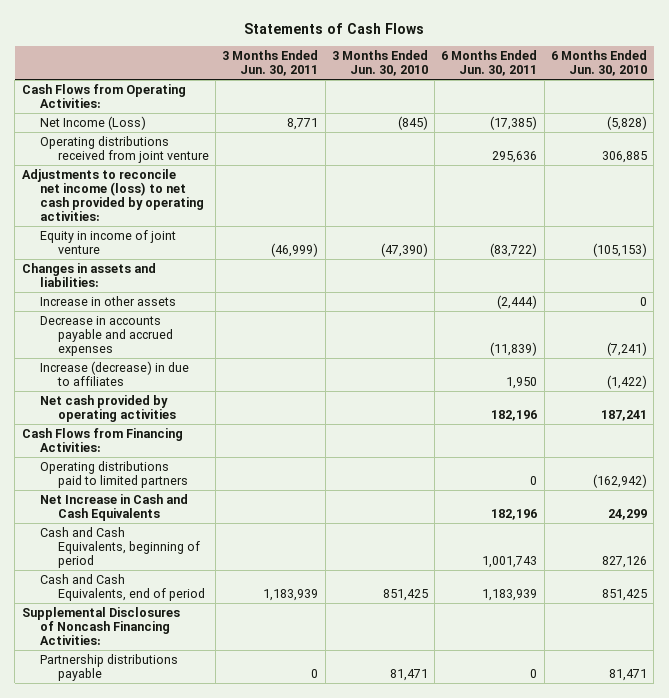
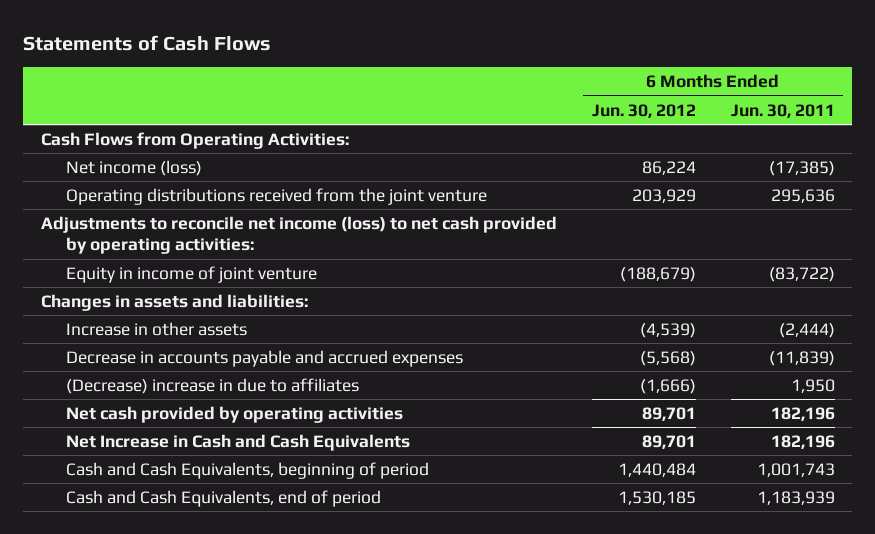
- | 3 Months Ended Jun. 30, 2011 | 3 Months Ended Jun. 30, 2010 | 6 Months Ended Jun. 30, 2011 | 6 Months Ended Jun. 30, 2010
+ | 6 Months Ended Jun. 30, 2012 | 6 Months Ended Jun. 30, 2011
- Net Income (Loss) | 8,771 | (845) | (17,385) | (5,828)
- Operating distributions received from joint venture | | | 295,636 | 306,885
+ Net income (loss) | 86,224 | (17,385)
+ Operating distributions received from the joint venture | 203,929 | 295,636
- Increase (decrease) in due to affiliates | | | 1,950 | (1,422)
+ (Decrease) increase in due to affiliates | (1,666) | 1,950
- Cash Flows from Financing Activities:
- Operating distributions paid to limited partners | | | 0 | (162,942)
- Supplemental Disclosures of Noncash Financing Activities:
- Partnership distributions payable | 0 | 81,471 | 0 | 81,471

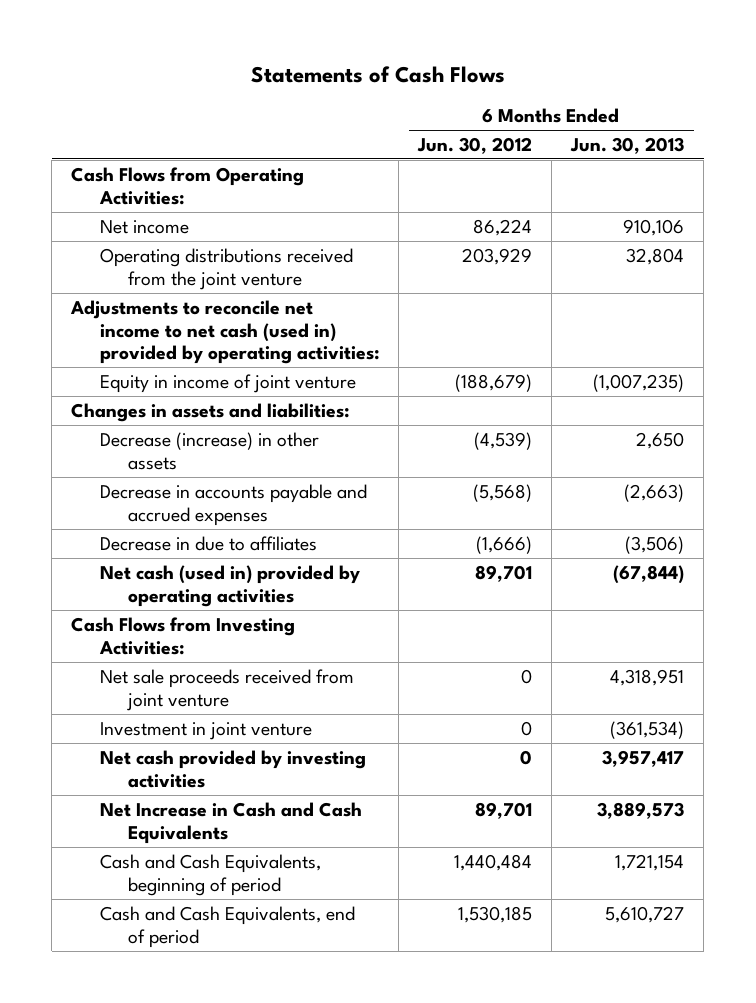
- | 6 Months Ended Jun. 30, 2012 | 6 Months Ended Jun. 30, 2011
+ | 6 Months Ended Jun. 30, 2012 | 6 Months Ended Jun. 30, 2013
- Net income (loss) | 86,224 | (17,385)
+ Net income | 86,224 | 910,106
- Adjustments to reconcile net income (loss) to net cash provided by operating activities:
+ Adjustments to reconcile net income to net cash (used in) provided by operating activities:
- Increase in other assets | (4,539) | (2,444)
+ Decrease (increase) in other assets | (4,539) | 2,650
- (Decrease) increase in due to affiliates | (1,666) | 1,950
- Net cash provided by operating activities | 89,701 | 182,196
+ Decrease in due to affiliates | (1,666) | (3,506)
+ Net cash (used in) provided by operating activities | 89,701 | (67,844)
+ Cash Flows from Investing Activities:
+ Net sale proceeds received from joint venture | 0 | 4,318,951
+ Investment in joint venture | 0 | (361,534)
+ Net cash provided by investing activities | 0 | 3,957,417

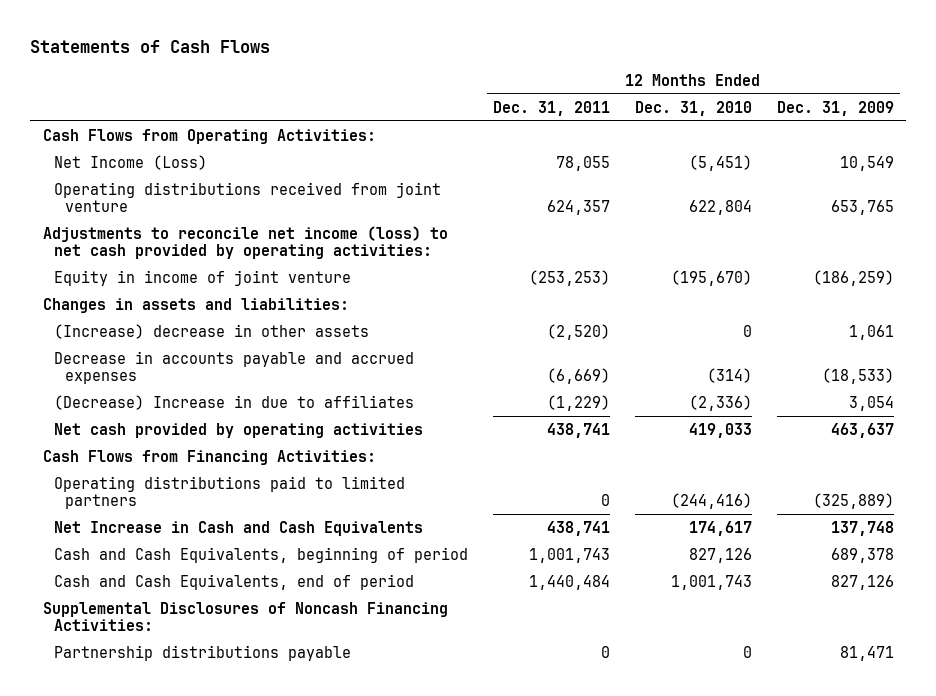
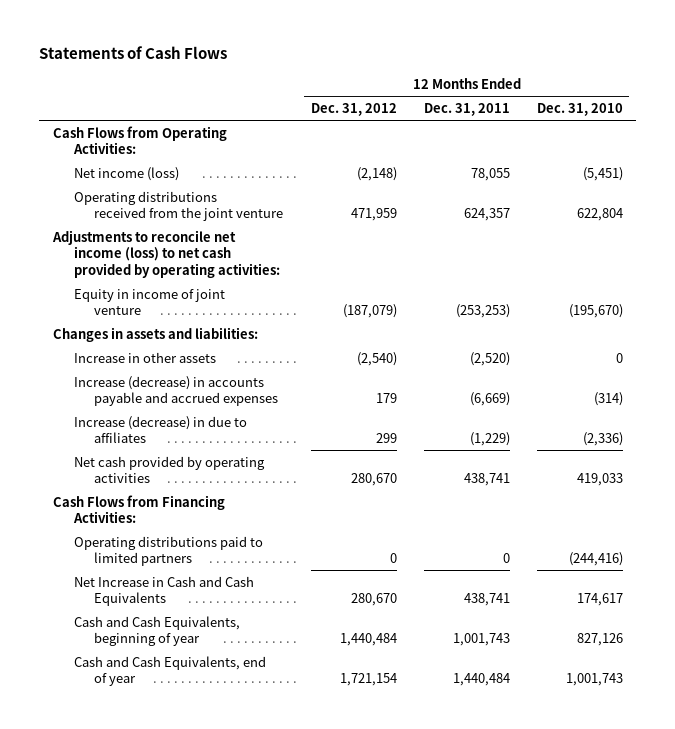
- | 12 Months Ended Dec. 31, 2011 | 12 Months Ended Dec. 31, 2010 | 12 Months Ended Dec. 31, 2009
+ | 12 Months Ended Dec. 31, 2012 | 12 Months Ended Dec. 31, 2011 | 12 Months Ended Dec. 31, 2010
- Net Income (Loss) | 78,055 | (5,451) | 10,549
- Operating distributions received from joint venture | 624,357 | 622,804 | 653,765
+ Net income (loss) | (2,148) | 78,055 | (5,451)
+ Operating distributions received from the joint venture | 471,959 | 624,357 | 622,804
- (Increase) decrease in other assets | (2,520) | 0 | 1,061
- Decrease in accounts payable and accrued expenses | (6,669) | (314) | (18,533)
- (Decrease) Increase in due to affiliates | (1,229) | (2,336) | 3,054
+ Increase in other assets | (2,540) | (2,520) | 0
+ Increase (decrease) in accounts payable and accrued expenses | 179 | (6,669) | (314)
+ Increase (decrease) in due to affiliates | 299 | (1,229) | (2,336)
- Cash and Cash Equivalents, beginning of period | 1,001,743 | 827,126 | 689,378
- Cash and Cash Equivalents, end of period | 1,440,484 | 1,001,743 | 827,126
- Supplemental Disclosures of Noncash Financing Activities:
- Partnership distributions payable | 0 | 0 | 81,471
+ Cash and Cash Equivalents, beginning of year | 1,440,484 | 1,001,743 | 827,126
+ Cash and Cash Equivalents, end of year | 1,721,154 | 1,440,484 | 1,001,743

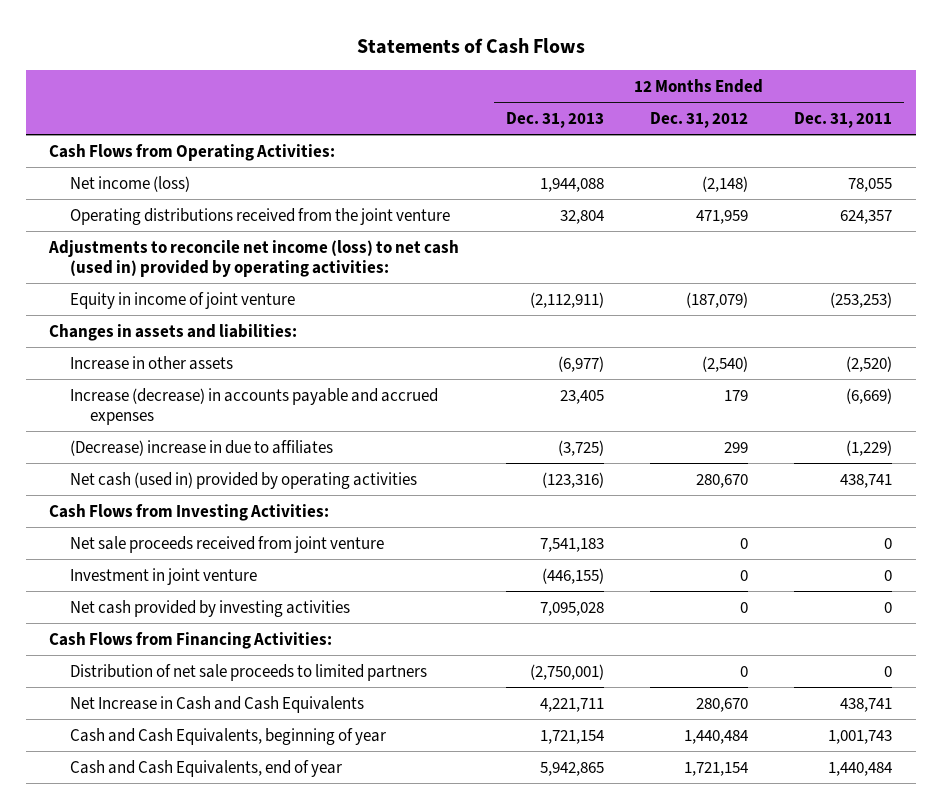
- | 12 Months Ended Dec. 31, 2012 | 12 Months Ended Dec. 31, 2011 | 12 Months Ended Dec. 31, 2010
+ | 12 Months Ended Dec. 31, 2013 | 12 Months Ended Dec. 31, 2012 | 12 Months Ended Dec. 31, 2011
- Adjustments to reconcile net income (loss) to net cash provided by operating activities:
+ Adjustments to reconcile net income (loss) to net cash (used in) provided by operating activities:
- Increase (decrease) in due to affiliates | 299 | (1,229) | (2,336)
- Net cash provided by operating activities | 280,670 | 438,741 | 419,033
+ (Decrease) increase in due to affiliates | (3,725) | 299 | (1,229)
+ Net cash (used in) provided by operating activities | (123,316) | 280,670 | 438,741
+ Cash Flows from Investing Activities:
+ Net sale proceeds received from joint venture | 7,541,183 | 0 | 0
+ Investment in joint venture | (446,155) | 0 | 0
+ Net cash provided by investing activities | 7,095,028 | 0 | 0
- Operating distributions paid to limited partners | 0 | 0 | (244,416)
+ Distribution of net sale proceeds to limited partners | (2,750,001) | 0 | 0

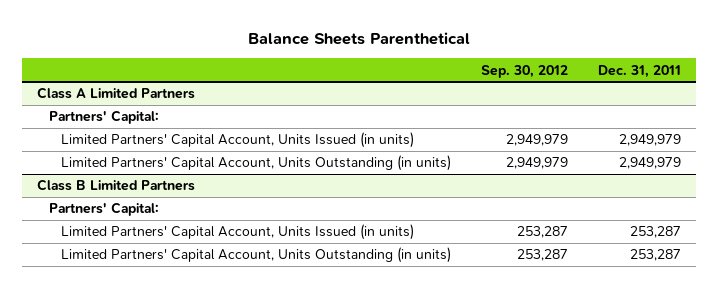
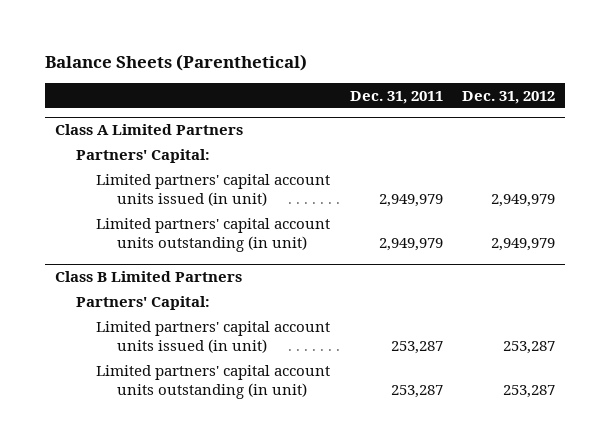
- Balance Sheets Parenthetical
+ Balance Sheets (Parenthetical)
- | Sep. 30, 2012 | Dec. 31, 2011
+ | Dec. 31, 2011 | Dec. 31, 2012
@ Class A Limited Partners
- Limited Partners' Capital Account, Units Issued (in units) | 2,949,979 | 2,949,979
- Limited Partners' Capital Account, Units Outstanding (in units) | 2,949,979 | 2,949,979
+ Limited partners' capital account units issued (in unit) | 2,949,979 | 2,949,979
+ Limited partners' capital account units outstanding (in unit) | 2,949,979 | 2,949,979
@ Class B Limited Partners
- Limited Partners' Capital Account, Units Issued (in units) | 253,287 | 253,287
- Limited Partners' Capital Account, Units Outstanding (in units) | 253,287 | 253,287
+ Limited partners' capital account units issued (in unit) | 253,287 | 253,287
+ Limited partners' capital account units outstanding (in unit) | 253,287 | 253,287

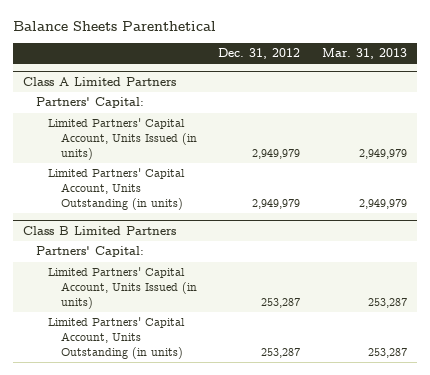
- Balance Sheets (Parenthetical)
+ Balance Sheets Parenthetical
- | Dec. 31, 2011 | Dec. 31, 2012
+ | Dec. 31, 2012 | Mar. 31, 2013
@ Class A Limited Partners
- Limited partners' capital account units issued (in unit) | 2,949,979 | 2,949,979
- Limited partners' capital account units outstanding (in unit) | 2,949,979 | 2,949,979
+ Limited Partners' Capital Account, Units Issued (in units) | 2,949,979 | 2,949,979
+ Limited Partners' Capital Account, Units Outstanding (in units) | 2,949,979 | 2,949,979
@ Class B Limited Partners
- Limited partners' capital account units issued (in unit) | 253,287 | 253,287
- Limited partners' capital account units outstanding (in unit) | 253,287 | 253,287
+ Limited Partners' Capital Account, Units Issued (in units) | 253,287 | 253,287
+ Limited Partners' Capital Account, Units Outstanding (in units) | 253,287 | 253,287

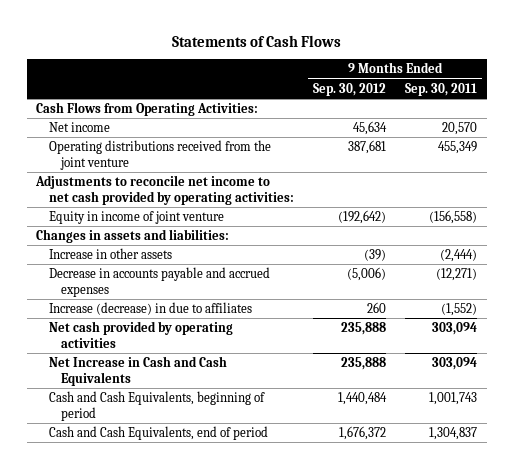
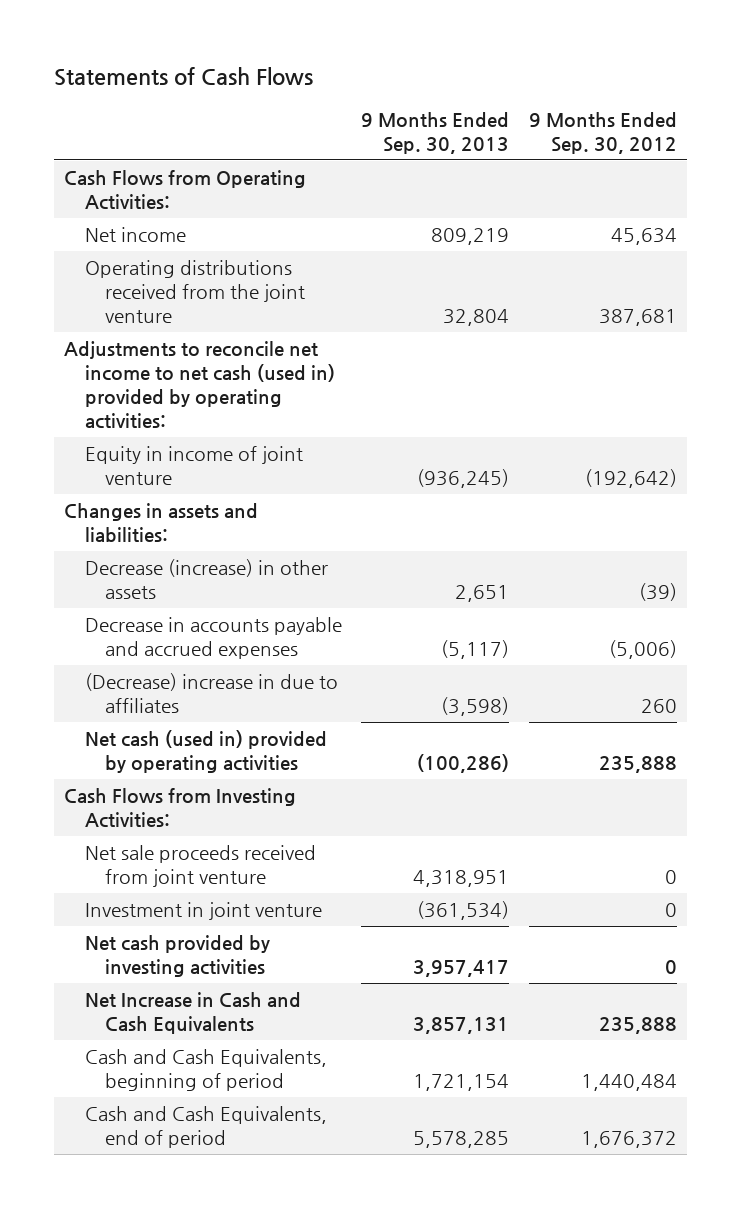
- | 9 Months Ended Sep. 30, 2012 | 9 Months Ended Sep. 30, 2011
+ | 9 Months Ended Sep. 30, 2013 | 9 Months Ended Sep. 30, 2012
- Adjustments to reconcile net income to net cash provided by operating activities:
+ Adjustments to reconcile net income to net cash (used in) provided by operating activities:
- Increase in other assets | (39) | (2,444)
+ Decrease (increase) in other assets | 2,651 | (39)
- Increase (decrease) in due to affiliates | 260 | (1,552)
- Net cash provided by operating activities | 235,888 | 303,094
+ (Decrease) increase in due to affiliates | (3,598) | 260
+ Net cash (used in) provided by operating activities | (100,286) | 235,888
+ Cash Flows from Investing Activities:
+ Net sale proceeds received from joint venture | 4,318,951 | 0
+ Investment in joint venture | (361,534) | 0
+ Net cash provided by investing activities | 3,957,417 | 0

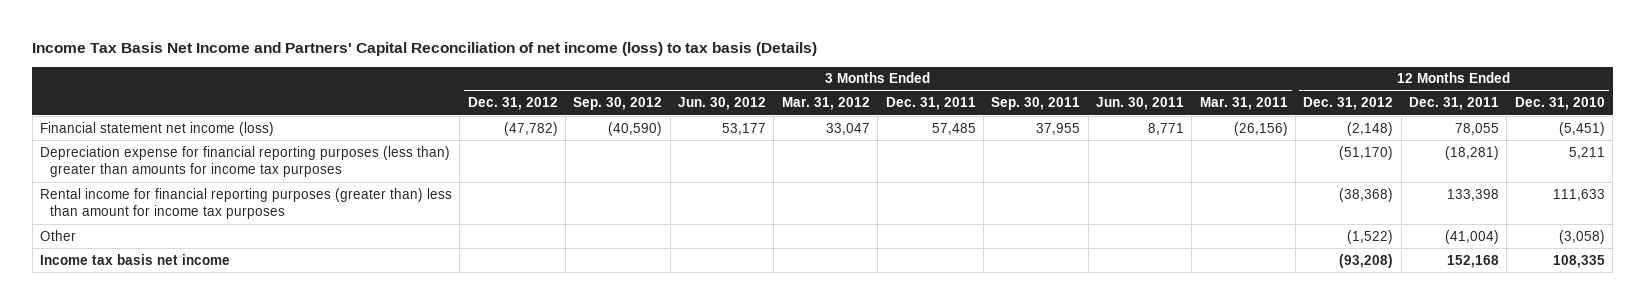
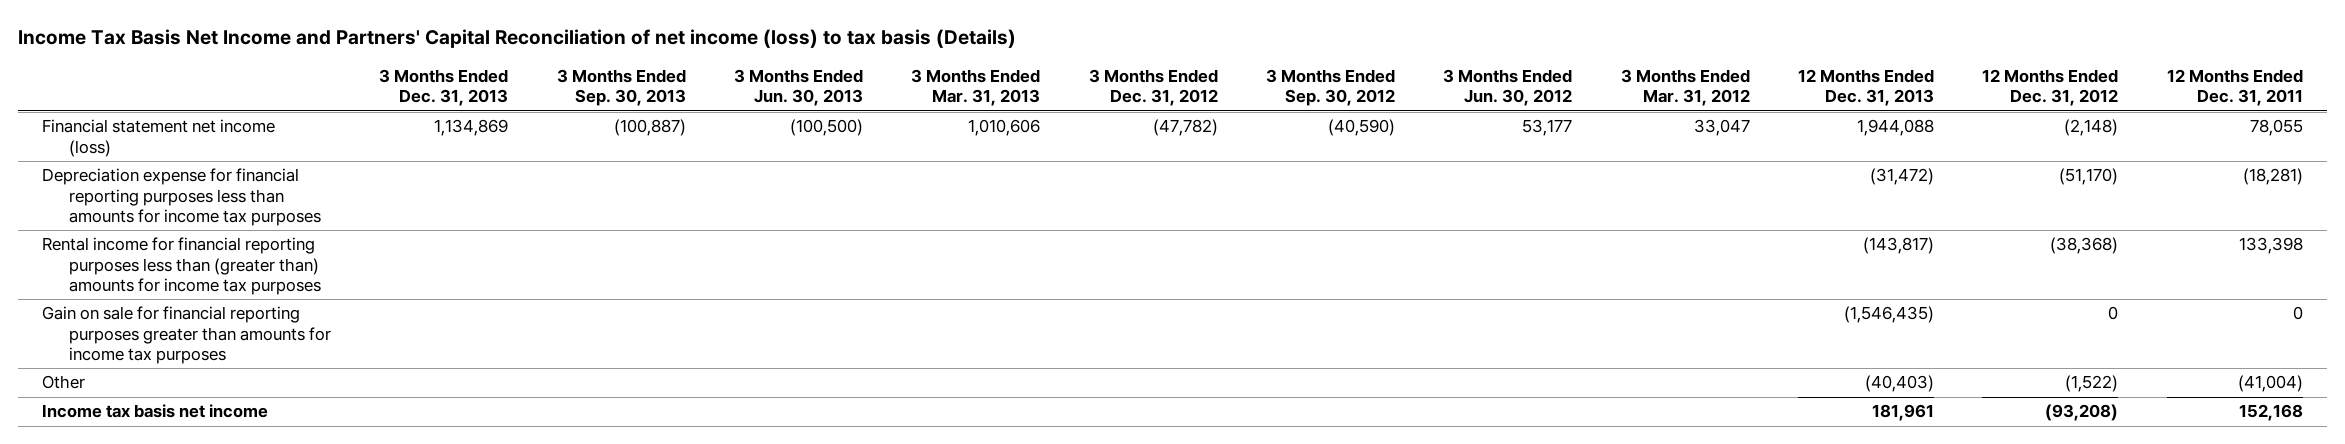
- | 3 Months Ended Dec. 31, 2012 | 3 Months Ended Sep. 30, 2012 | 3 Months Ended Jun. 30, 2012 | 3 Months Ended Mar. 31, 2012 | 3 Months Ended Dec. 31, 2011 | 3 Months Ended Sep. 30, 2011 | 3 Months Ended Jun. 30, 2011 | 3 Months Ended Mar. 31, 2011 | 12 Months Ended Dec. 31, 2012 | 12 Months Ended Dec. 31, 2011 | 12 Months Ended Dec. 31, 2010
+ | 3 Months Ended Dec. 31, 2013 | 3 Months Ended Sep. 30, 2013 | 3 Months Ended Jun. 30, 2013 | 3 Months Ended Mar. 31, 2013 | 3 Months Ended Dec. 31, 2012 | 3 Months Ended Sep. 30, 2012 | 3 Months Ended Jun. 30, 2012 | 3 Months Ended Mar. 31, 2012 | 12 Months Ended Dec. 31, 2013 | 12 Months Ended Dec. 31, 2012 | 12 Months Ended Dec. 31, 2011
- Depreciation expense for financial reporting purposes (less than) greater than amounts for income tax purposes | | | | | | | | | (51,170) | (18,281) | 5,211
- Rental income for financial reporting purposes (greater than) less than amount for income tax purposes | | | | | | | | | (38,368) | 133,398 | 111,633
+ Depreciation expense for financial reporting purposes less than amounts for income tax purposes | | | | | | | | | (31,472) | (51,170) | (18,281)
+ Rental income for financial reporting purposes less than (greater than) amounts for income tax purposes | | | | | | | | | (143,817) | (38,368) | 133,398
+ Gain on sale for financial reporting purposes greater than amounts for income tax purposes | | | | | | | | | (1,546,435) | 0 | 0

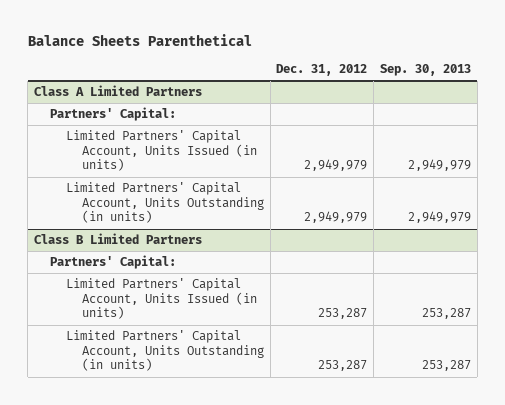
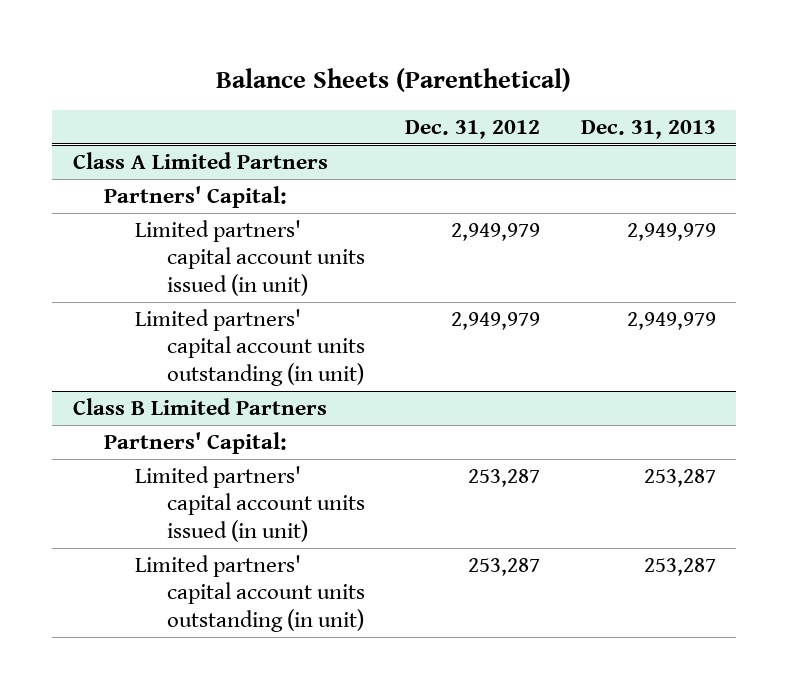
- Balance Sheets Parenthetical
+ Balance Sheets (Parenthetical)
- | Dec. 31, 2012 | Sep. 30, 2013
+ | Dec. 31, 2012 | Dec. 31, 2013
@ Class A Limited Partners
- Limited Partners' Capital Account, Units Issued (in units) | 2,949,979 | 2,949,979
- Limited Partners' Capital Account, Units Outstanding (in units) | 2,949,979 | 2,949,979
+ Limited partners' capital account units issued (in unit) | 2,949,979 | 2,949,979
+ Limited partners' capital account units outstanding (in unit) | 2,949,979 | 2,949,979
@ Class B Limited Partners
- Limited Partners' Capital Account, Units Issued (in units) | 253,287 | 253,287
- Limited Partners' Capital Account, Units Outstanding (in units) | 253,287 | 253,287
+ Limited partners' capital account units issued (in unit) | 253,287 | 253,287
+ Limited partners' capital account units outstanding (in unit) | 253,287 | 253,287

